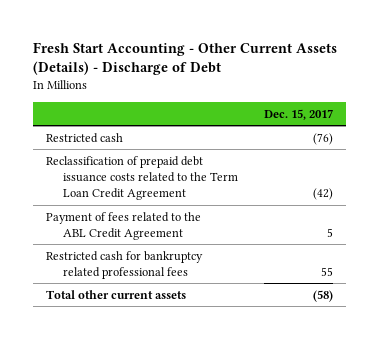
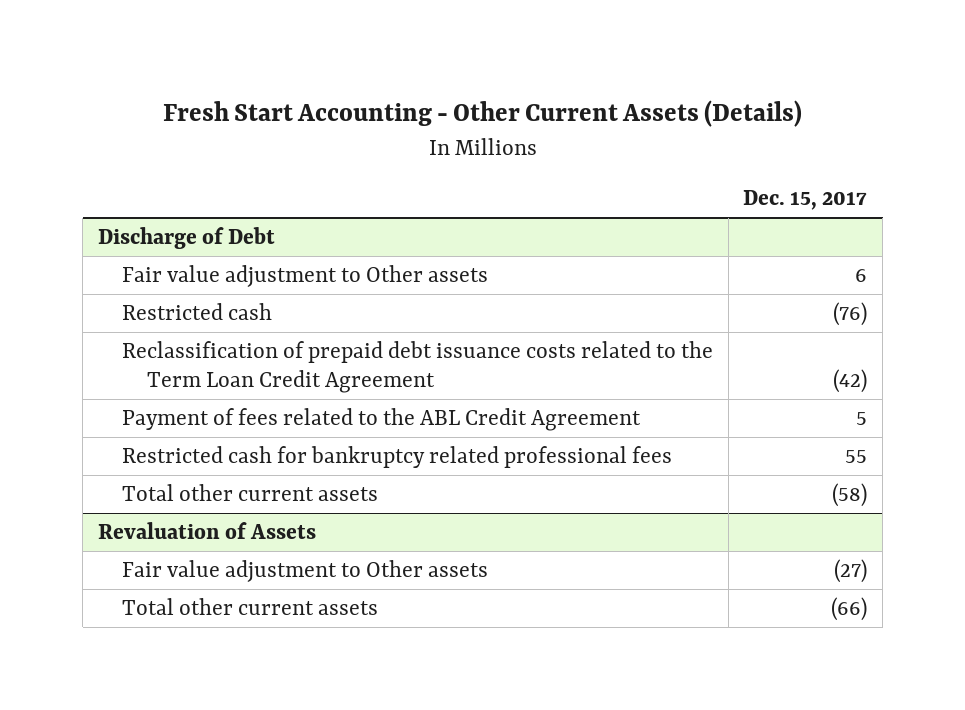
- Fresh Start Accounting - Other Current Assets (Details) - Discharge of Debt
+ Fresh Start Accounting - Other Current Assets (Details)
+ Discharge of Debt
+ Fair value adjustment to Other assets | 6
+ Revaluation of Assets
+ Fair value adjustment to Other assets | (27)
+ Total other current assets | (66)

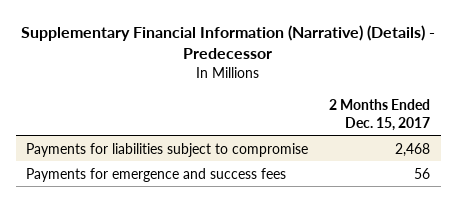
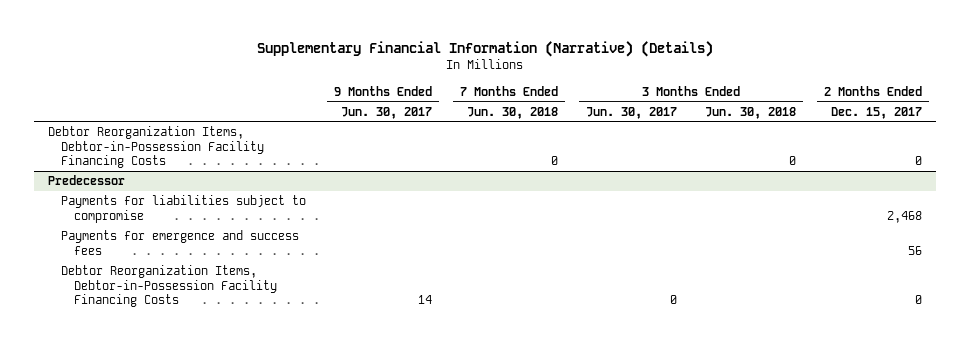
- Supplementary Financial Information (Narrative) (Details) - Predecessor
+ Supplementary Financial Information (Narrative) (Details)
- | 2 Months Ended Dec. 15, 2017
+ | 9 Months Ended Jun. 30, 2017 | 7 Months Ended Jun. 30, 2018 | 3 Months Ended Jun. 30, 2017 | 3 Months Ended Jun. 30, 2018 | 2 Months Ended Dec. 15, 2017
+ Debtor Reorganization Items, Debtor-in-Possession Facility Financing Costs | | 0 | | 0 | 0
+ Predecessor
+ Debtor Reorganization Items, Debtor-in-Possession Facility Financing Costs | 14 | | 0 | | 0

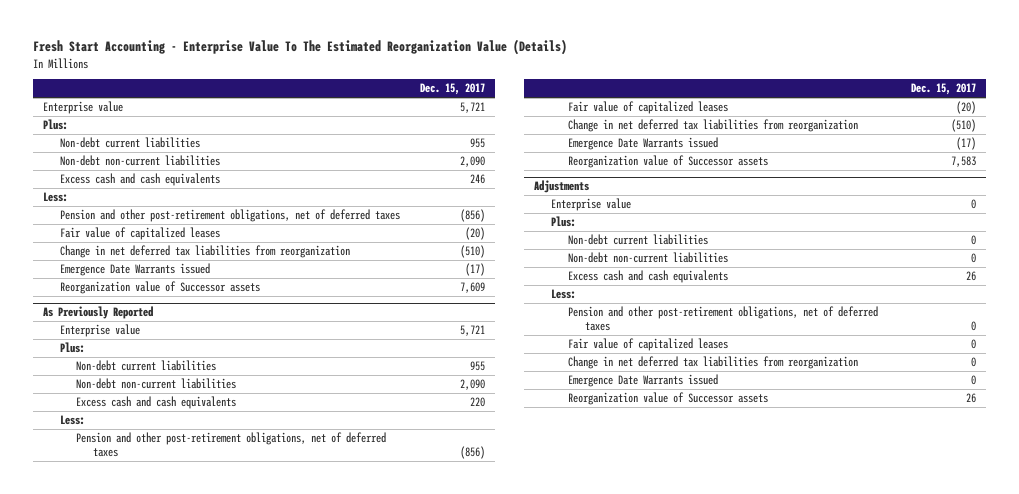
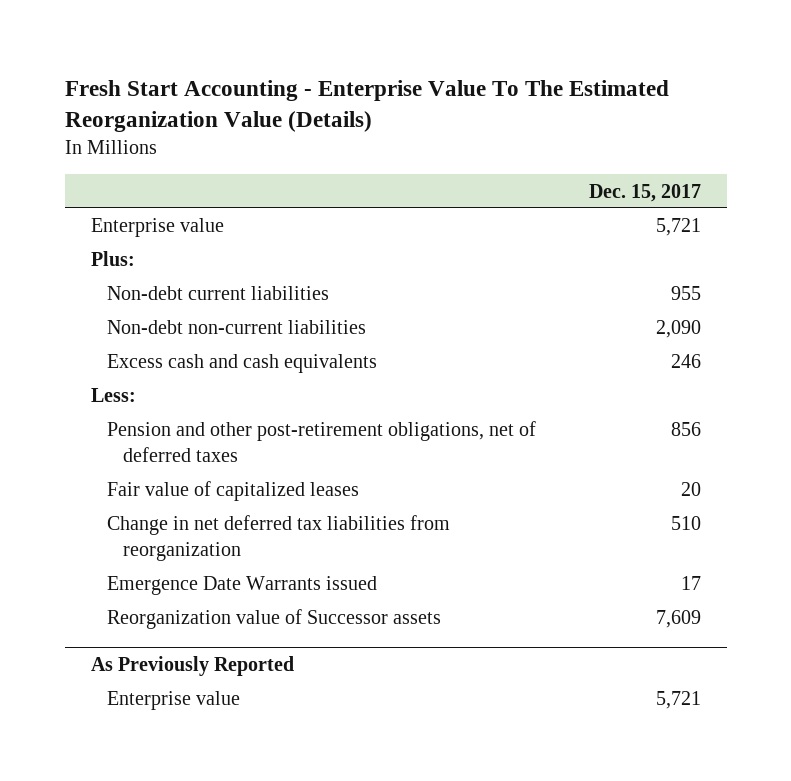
- Pension and other post-retirement obligations, net of deferred taxes | (856)
- Fair value of capitalized leases | (20)
- Change in net deferred tax liabilities from reorganization | (510)
- Emergence Date Warrants issued | (17)
+ Pension and other post-retirement obligations, net of deferred taxes | 856
+ Fair value of capitalized leases | 20
+ Change in net deferred tax liabilities from reorganization | 510
+ Emergence Date Warrants issued | 17
@ As Previously Reported
- Plus:
- Non-debt current liabilities | 955
- Non-debt non-current liabilities | 2,090
- Excess cash and cash equivalents | 220
- Less:
- Pension and other post-retirement obligations, net of deferred taxes | (856)
- Fair value of capitalized leases | (20)
- Change in net deferred tax liabilities from reorganization | (510)
- Emergence Date Warrants issued | (17)
- Reorganization value of Successor assets | 7,583
- Adjustments
- Enterprise value | 0
- Plus:
- Non-debt current liabilities | 0
- Non-debt non-current liabilities | 0
- Excess cash and cash equivalents | 26
- Less:
- Pension and other post-retirement obligations, net of deferred taxes | 0
- Fair value of capitalized leases | 0
- Change in net deferred tax liabilities from reorganization | 0
- Emergence Date Warrants issued | 0
- Reorganization value of Successor assets | 26

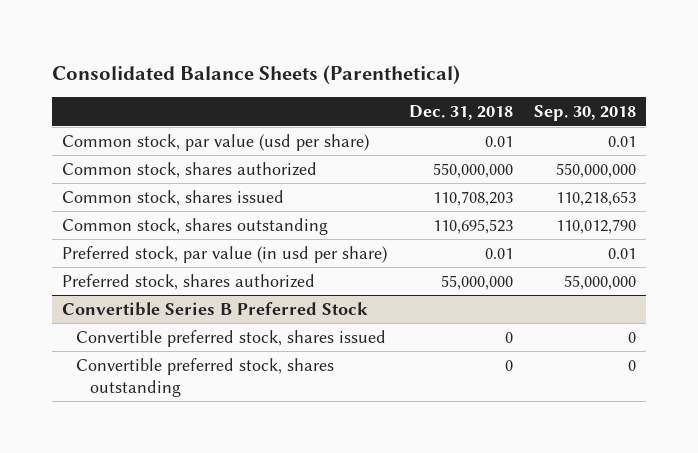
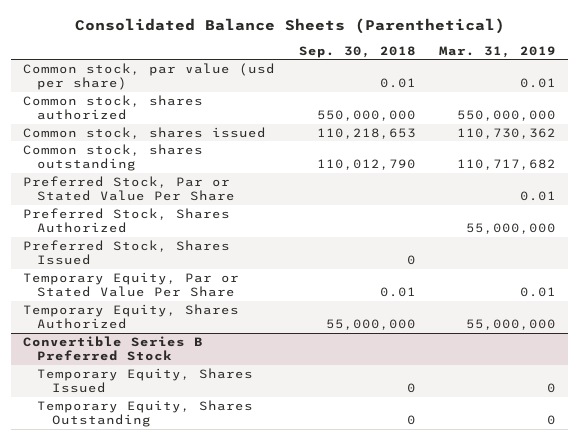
- | Dec. 31, 2018 | Sep. 30, 2018
+ | Sep. 30, 2018 | Mar. 31, 2019
- Preferred stock, par value (in usd per share) | 0.01 | 0.01
- Preferred stock, shares authorized | 55,000,000 | 55,000,000
+ Preferred Stock, Par or Stated Value Per Share | | 0.01
+ Preferred Stock, Shares Authorized | | 55,000,000
+ Preferred Stock, Shares Issued | 0 |
+ Temporary Equity, Par or Stated Value Per Share | 0.01 | 0.01
+ Temporary Equity, Shares Authorized | 55,000,000 | 55,000,000
@ Convertible Series B Preferred Stock
- Convertible preferred stock, shares issued | 0 | 0
- Convertible preferred stock, shares outstanding | 0 | 0
+ Temporary Equity, Shares Issued | 0 | 0
+ Temporary Equity, Shares Outstanding | 0 | 0

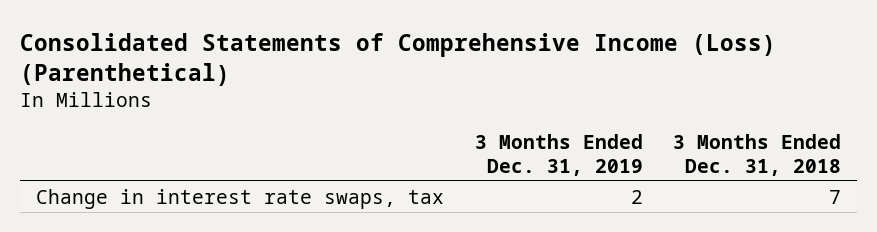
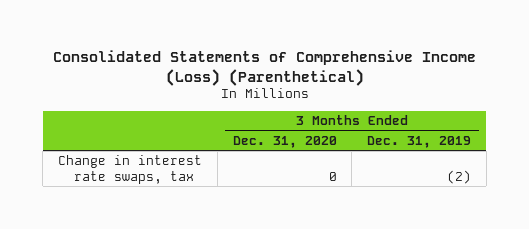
- | 3 Months Ended Dec. 31, 2019 | 3 Months Ended Dec. 31, 2018
+ | 3 Months Ended Dec. 31, 2020 | 3 Months Ended Dec. 31, 2019
- Change in interest rate swaps, tax | 2 | 7
+ Change in interest rate swaps, tax | 0 | (2)

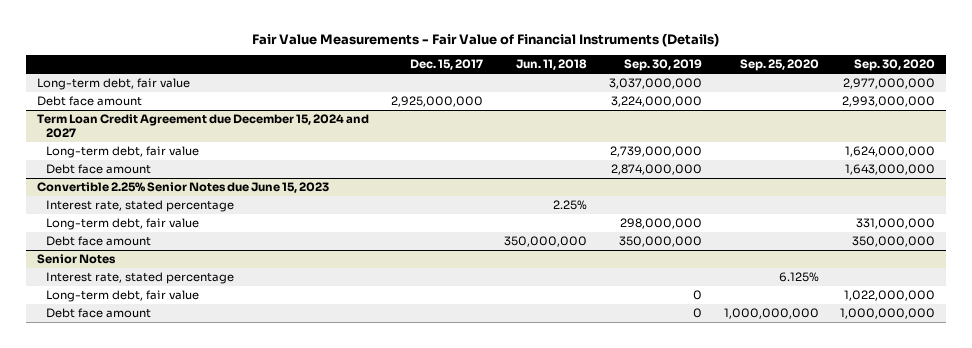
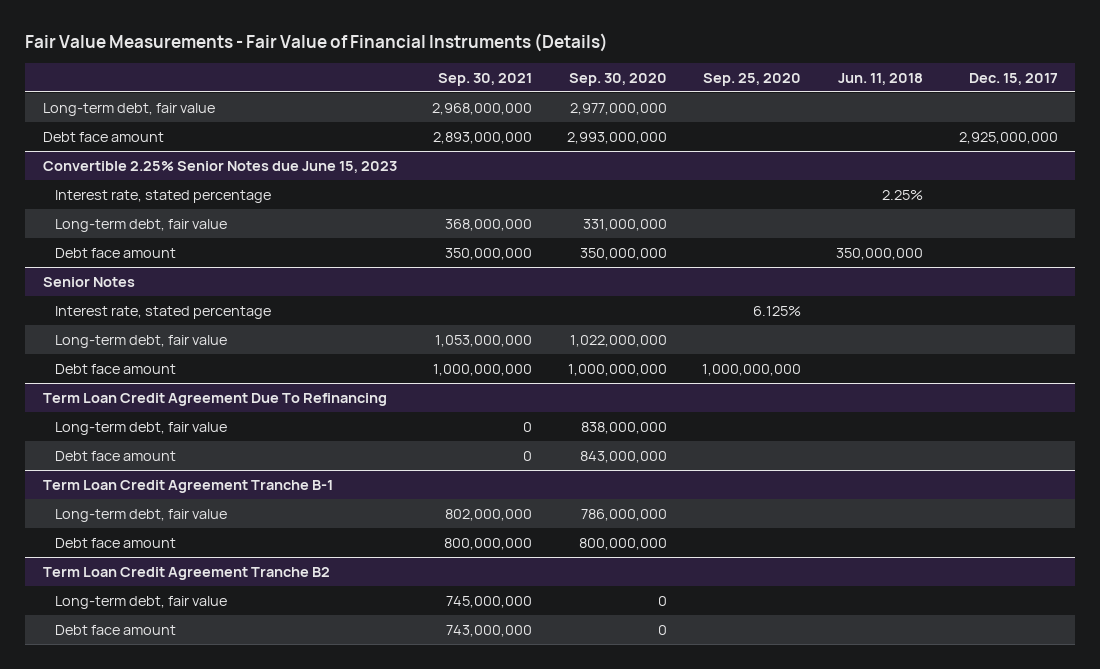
- | Dec. 15, 2017 | Jun. 11, 2018 | Sep. 30, 2019 | Sep. 25, 2020 | Sep. 30, 2020
+ | Sep. 30, 2021 | Sep. 30, 2020 | Sep. 25, 2020 | Jun. 11, 2018 | Dec. 15, 2017
- Term Loan Credit Agreement due December 15, 2024 and 2027
- Long-term debt, fair value | | | 2,739,000,000 | | 1,624,000,000
- Debt face amount | | | 2,874,000,000 | | 1,643,000,000
+ Term Loan Credit Agreement Due To Refinancing
+ Long-term debt, fair value | 0 | 838,000,000 | | |
+ Debt face amount | 0 | 843,000,000 | | |
+ Term Loan Credit Agreement Tranche B-1
+ Long-term debt, fair value | 802,000,000 | 786,000,000 | | |
+ Debt face amount | 800,000,000 | 800,000,000 | | |
+ Term Loan Credit Agreement Tranche B2
+ Long-term debt, fair value | 745,000,000 | 0 | | |
+ Debt face amount | 743,000,000 | 0 | | |

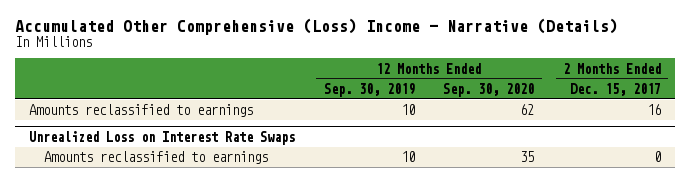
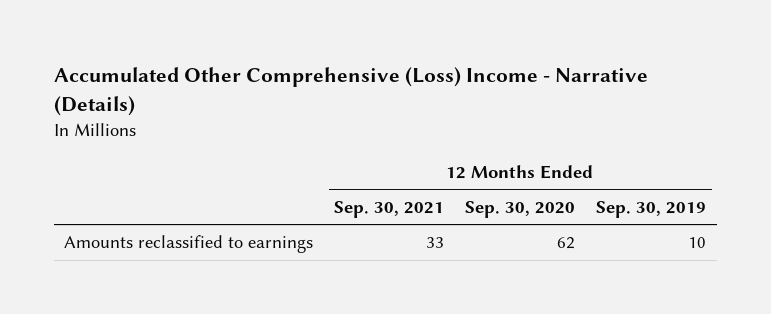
- | 12 Months Ended Sep. 30, 2019 | 12 Months Ended Sep. 30, 2020 | 2 Months Ended Dec. 15, 2017
+ | 12 Months Ended Sep. 30, 2021 | 12 Months Ended Sep. 30, 2020 | 12 Months Ended Sep. 30, 2019
- Unrealized Loss on Interest Rate Swaps
- Amounts reclassified to earnings | 10 | 35 | 0

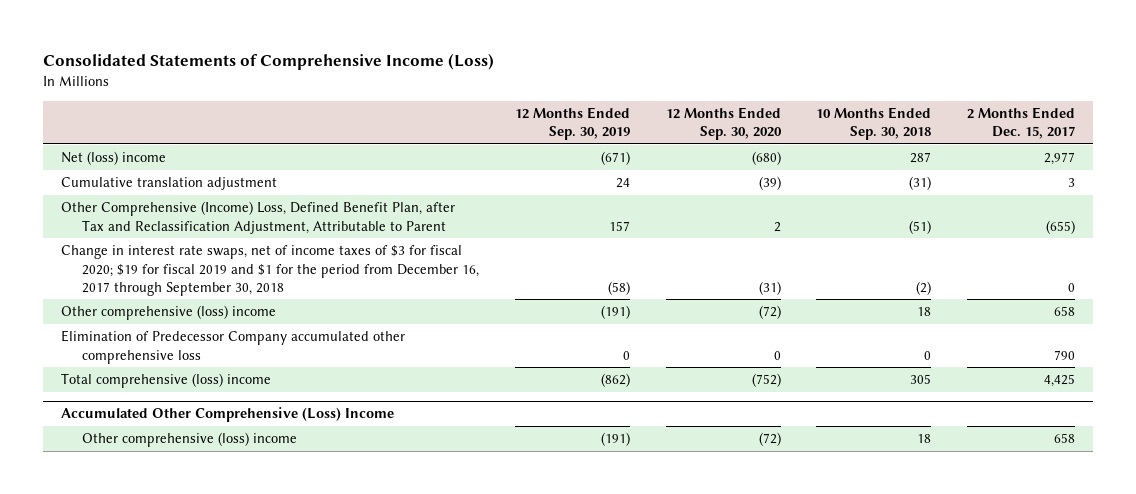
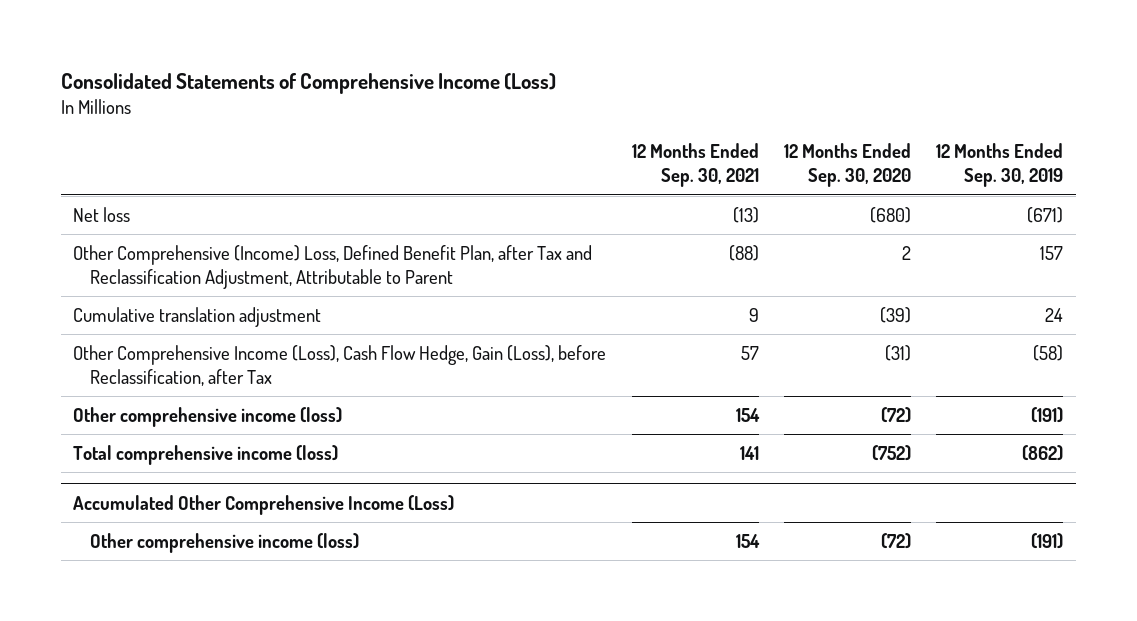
- | 12 Months Ended Sep. 30, 2019 | 12 Months Ended Sep. 30, 2020 | 10 Months Ended Sep. 30, 2018 | 2 Months Ended Dec. 15, 2017
+ | 12 Months Ended Sep. 30, 2021 | 12 Months Ended Sep. 30, 2020 | 12 Months Ended Sep. 30, 2019
- Net (loss) income | (671) | (680) | 287 | 2,977
+ Net loss | (13) | (680) | (671)
- Change in interest rate swaps, net of income taxes of $3 for fiscal 2020; $19 for fiscal 2019 and $1 for the period from December 16, 2017 through September 30, 2018 | (58) | (31) | (2) | 0
- Other comprehensive (loss) income | (191) | (72) | 18 | 658
- Elimination of Predecessor Company accumulated other comprehensive loss | 0 | 0 | 0 | 790
- Total comprehensive (loss) income | (862) | (752) | 305 | 4,425
- Accumulated Other Comprehensive (Loss) Income
- Other comprehensive (loss) income | (191) | (72) | 18 | 658
moved down: Cumulative translation adjustment | 9 | (39) | 24
+ Other Comprehensive Income (Loss), Cash Flow Hedge, Gain (Loss), before Reclassification, after Tax | 57 | (31) | (58)
+ Other comprehensive income (loss) | 154 | (72) | (191)
+ Total comprehensive income (loss) | 141 | (752) | (862)
+ Accumulated Other Comprehensive Income (Loss)
+ Other comprehensive income (loss) | 154 | (72) | (191)

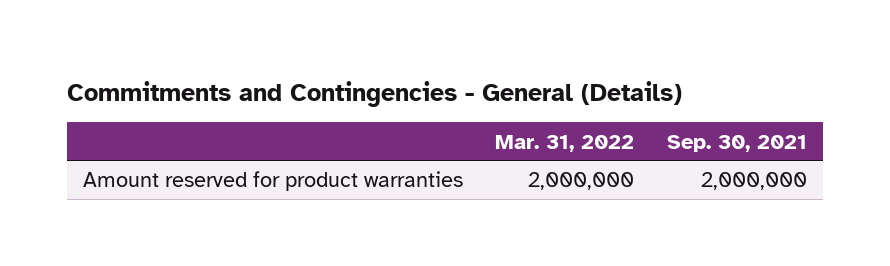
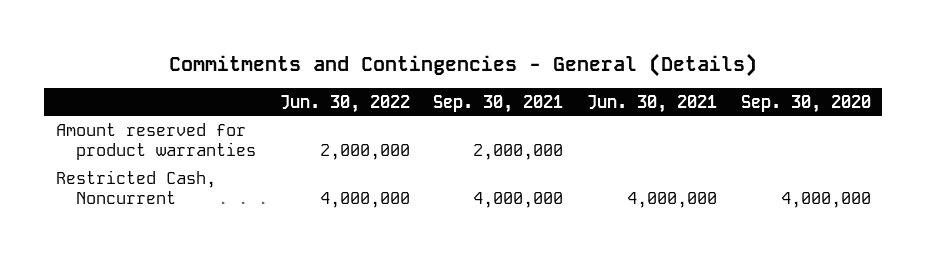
- | Mar. 31, 2022 | Sep. 30, 2021
+ | Jun. 30, 2022 | Sep. 30, 2021 | Jun. 30, 2021 | Sep. 30, 2020
+ Restricted Cash, Noncurrent | 4,000,000 | 4,000,000 | 4,000,000 | 4,000,000

